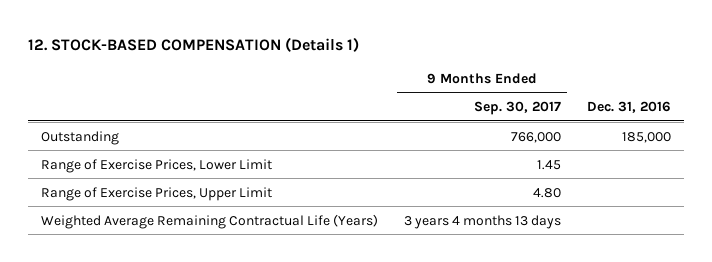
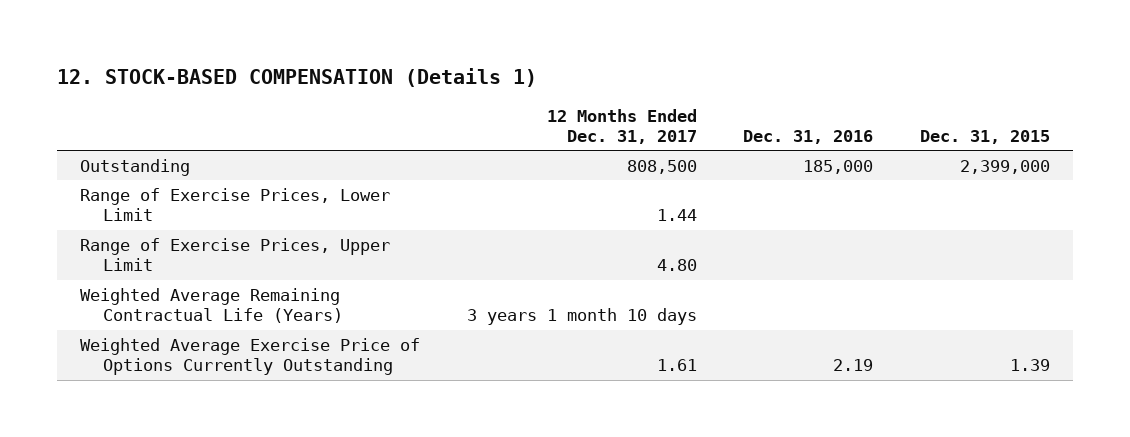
- | 9 Months Ended Sep. 30, 2017 | Dec. 31, 2016
+ | 12 Months Ended Dec. 31, 2017 | Dec. 31, 2016 | Dec. 31, 2015
+ Weighted Average Exercise Price of Options Currently Outstanding | 1.61 | 2.19 | 1.39

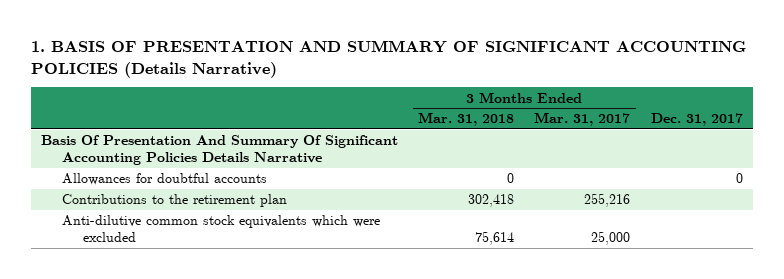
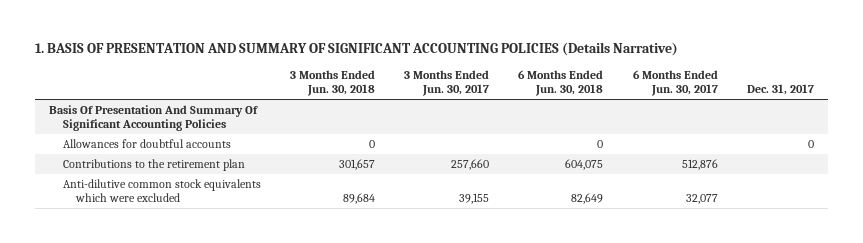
- | 3 Months Ended Mar. 31, 2018 | 3 Months Ended Mar. 31, 2017 | Dec. 31, 2017
+ | 3 Months Ended Jun. 30, 2018 | 3 Months Ended Jun. 30, 2017 | 6 Months Ended Jun. 30, 2018 | 6 Months Ended Jun. 30, 2017 | Dec. 31, 2017
- Basis Of Presentation And Summary Of Significant Accounting Policies Details Narrative
+ Basis Of Presentation And Summary Of Significant Accounting Policies

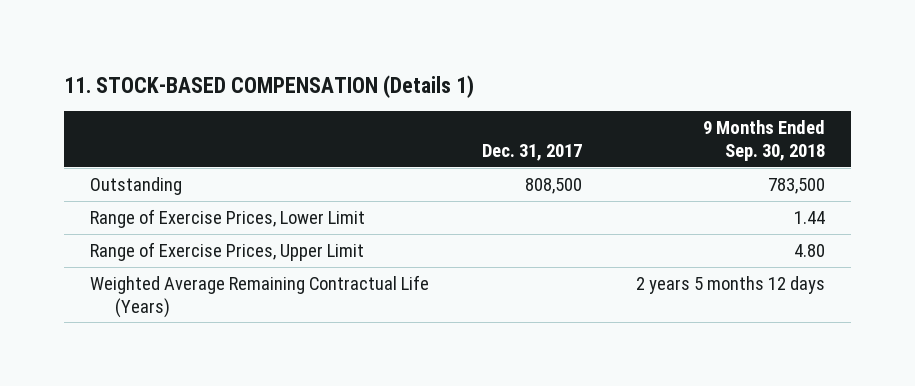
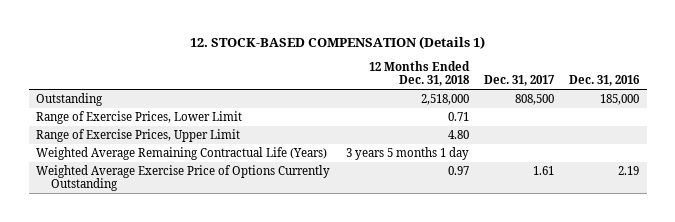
- 11. STOCK-BASED COMPENSATION (Details 1)
+ 12. STOCK-BASED COMPENSATION (Details 1)
- | Dec. 31, 2017 | 9 Months Ended Sep. 30, 2018
+ | 12 Months Ended Dec. 31, 2018 | Dec. 31, 2017 | Dec. 31, 2016
+ Weighted Average Exercise Price of Options Currently Outstanding | 0.97 | 1.61 | 2.19

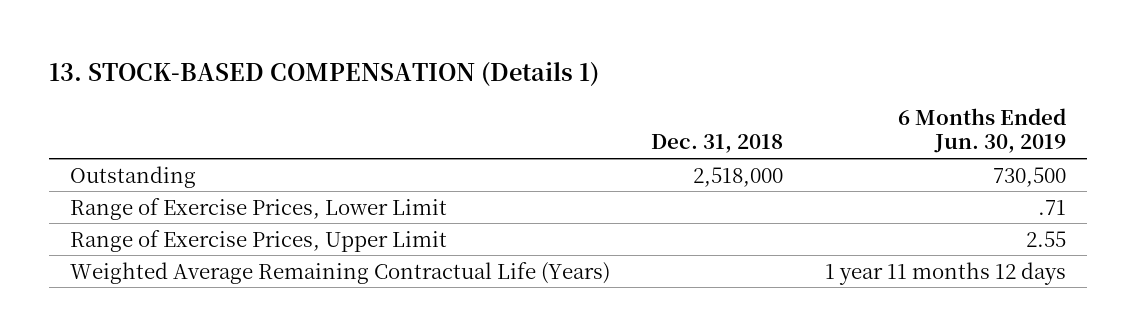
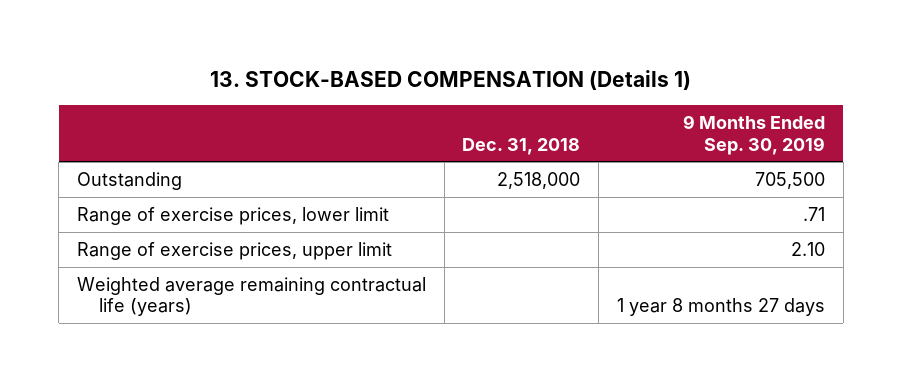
- | Dec. 31, 2018 | 6 Months Ended Jun. 30, 2019
+ | Dec. 31, 2018 | 9 Months Ended Sep. 30, 2019
- Range of Exercise Prices, Lower Limit | | .71
- Range of Exercise Prices, Upper Limit | | 2.55
- Weighted Average Remaining Contractual Life (Years) | | 1 year 11 months 12 days
+ Range of exercise prices, lower limit | | .71
+ Range of exercise prices, upper limit | | 2.10
+ Weighted average remaining contractual life (years) | | 1 year 8 months 27 days

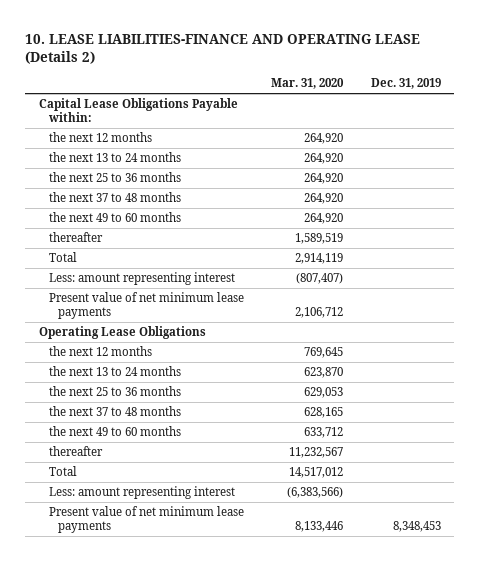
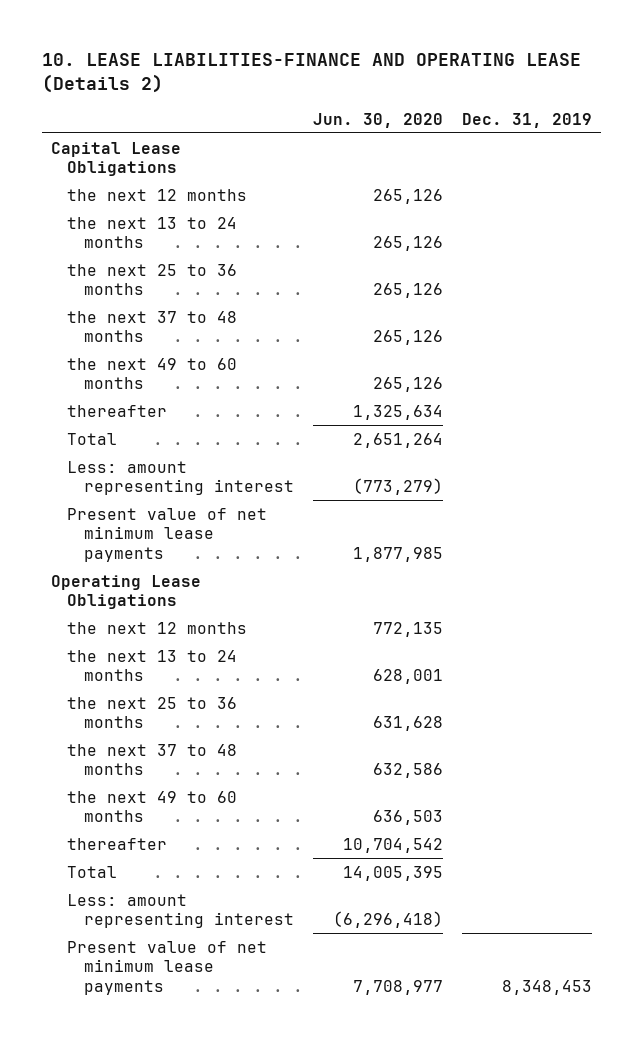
- | Mar. 31, 2020 | Dec. 31, 2019
+ | Jun. 30, 2020 | Dec. 31, 2019
- Capital Lease Obligations Payable within:
+ Capital Lease Obligations

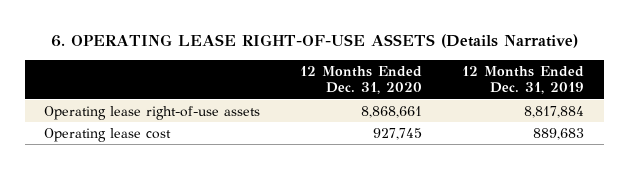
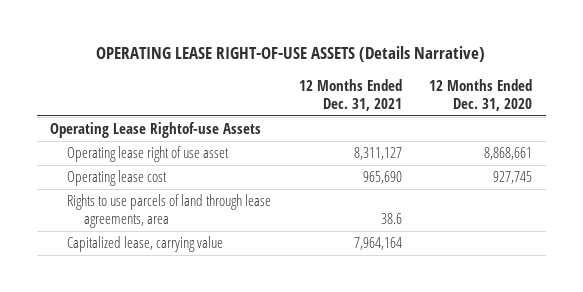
- 6. OPERATING LEASE RIGHT-OF-USE ASSETS (Details Narrative)
+ OPERATING LEASE RIGHT-OF-USE ASSETS (Details Narrative)
- | 12 Months Ended Dec. 31, 2020 | 12 Months Ended Dec. 31, 2019
+ | 12 Months Ended Dec. 31, 2021 | 12 Months Ended Dec. 31, 2020
- Operating lease right-of-use assets | 8,868,661 | 8,817,884
+ Operating Lease Rightof-use Assets
+ Operating lease right of use asset | 8,311,127 | 8,868,661
+ Rights to use parcels of land through lease agreements, area | 38.6 |
+ Capitalized lease, carrying value | 7,964,164 |

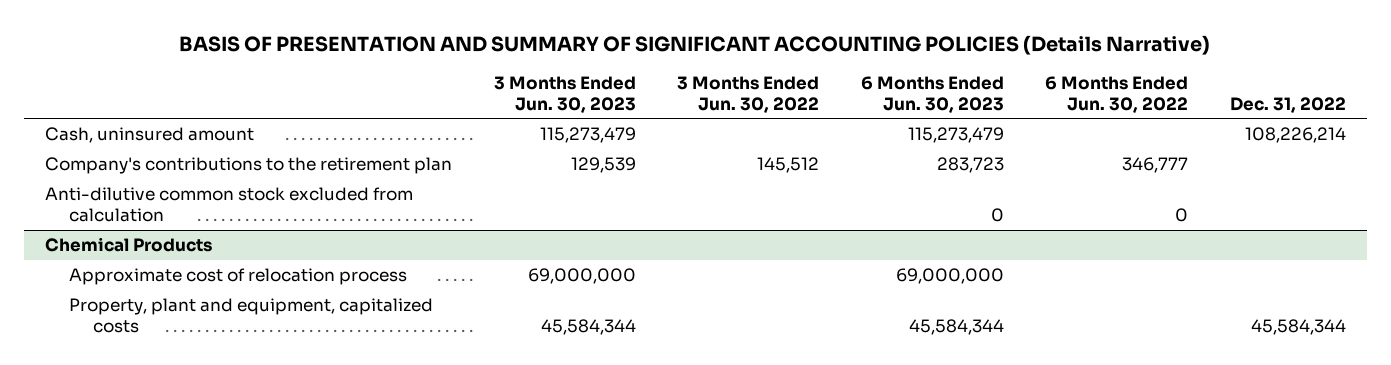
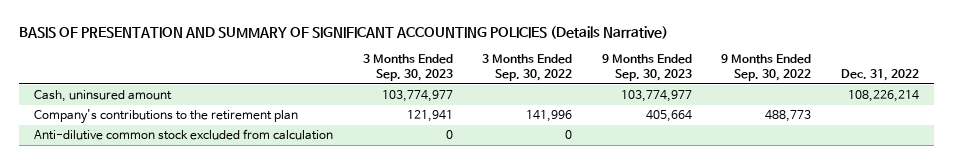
- | 3 Months Ended Jun. 30, 2023 | 3 Months Ended Jun. 30, 2022 | 6 Months Ended Jun. 30, 2023 | 6 Months Ended Jun. 30, 2022 | Dec. 31, 2022
+ | 3 Months Ended Sep. 30, 2023 | 3 Months Ended Sep. 30, 2022 | 9 Months Ended Sep. 30, 2023 | 9 Months Ended Sep. 30, 2022 | Dec. 31, 2022
- Chemical Products
- Approximate cost of relocation process | 69,000,000 | | 69,000,000 | |
- Property, plant and equipment, capitalized costs | 45,584,344 | | 45,584,344 | | 45,584,344

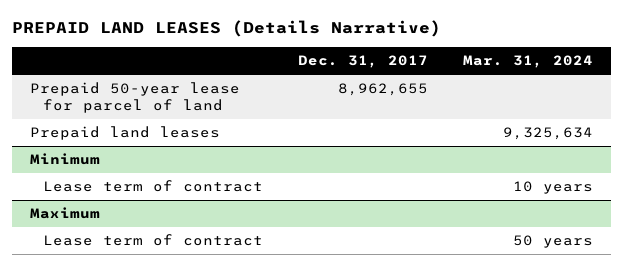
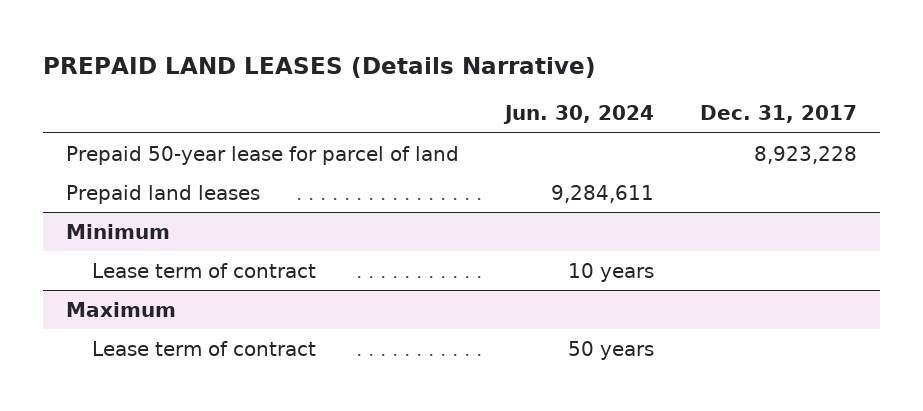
- | Dec. 31, 2017 | Mar. 31, 2024
+ | Jun. 30, 2024 | Dec. 31, 2017
- Prepaid 50-year lease for parcel of land | 8,962,655 |
+ Prepaid 50-year lease for parcel of land | | 8,923,228

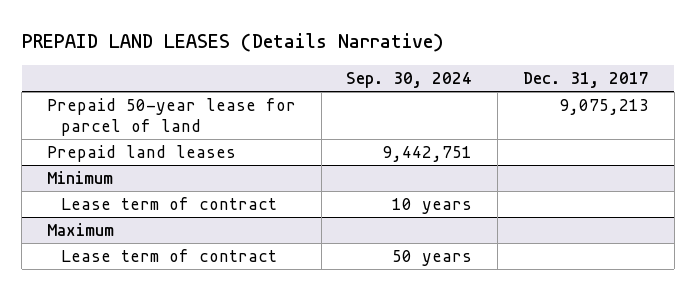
- | Jun. 30, 2024 | Dec. 31, 2017
+ | Sep. 30, 2024 | Dec. 31, 2017
- Prepaid 50-year lease for parcel of land | | 8,923,228
+ Prepaid 50-year lease for parcel of land | | 9,075,213

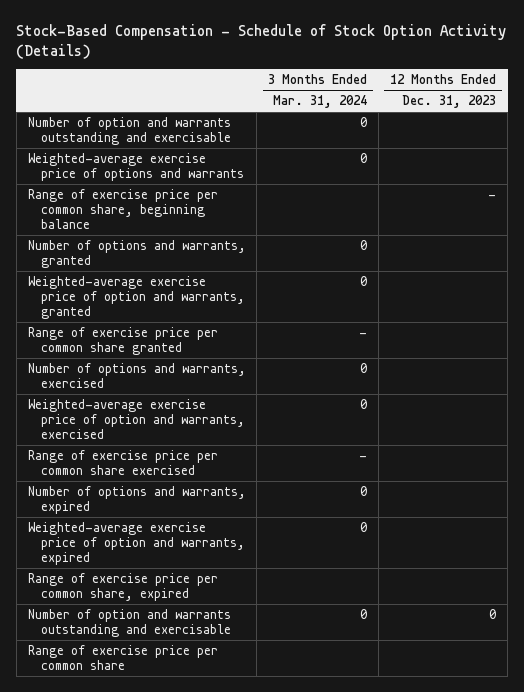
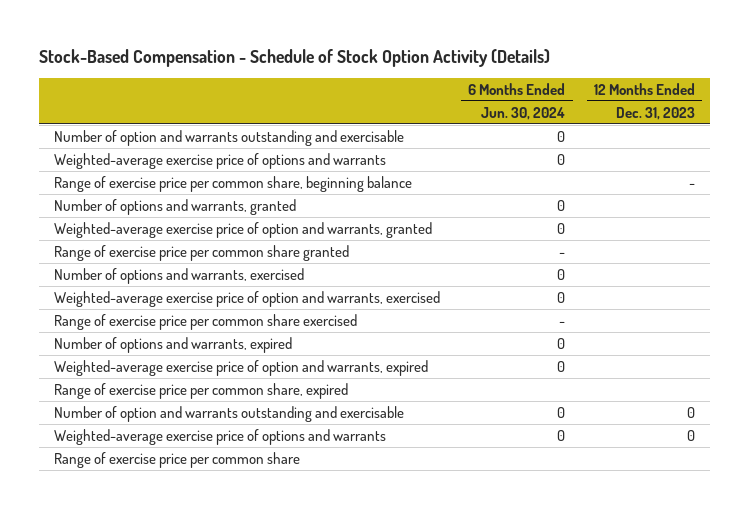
- | 3 Months Ended Mar. 31, 2024 | 12 Months Ended Dec. 31, 2023
+ | 6 Months Ended Jun. 30, 2024 | 12 Months Ended Dec. 31, 2023
+ Weighted-average exercise price of options and warrants | 0 | 0

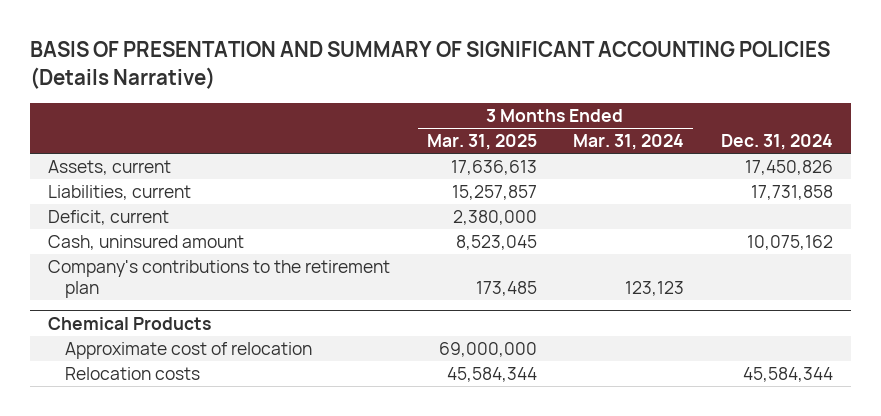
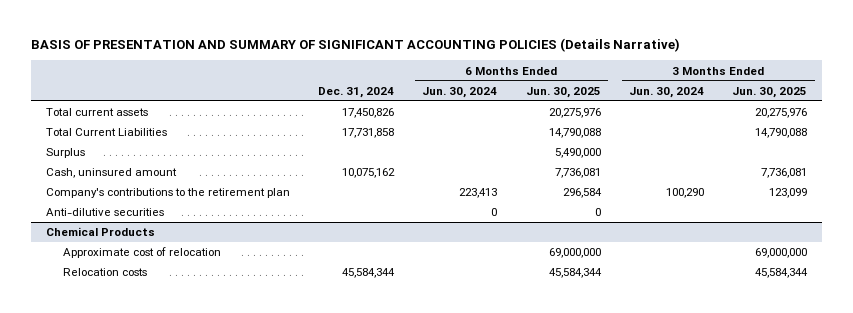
- | 3 Months Ended Mar. 31, 2025 | 3 Months Ended Mar. 31, 2024 | Dec. 31, 2024
+ | Dec. 31, 2024 | 6 Months Ended Jun. 30, 2024 | 6 Months Ended Jun. 30, 2025 | 3 Months Ended Jun. 30, 2024 | 3 Months Ended Jun. 30, 2025
- Assets, current | 17,636,613 | | 17,450,826
- Liabilities, current | 15,257,857 | | 17,731,858
- Deficit, current | 2,380,000 | |
+ Total current assets | 17,450,826 | | 20,275,976 | | 20,275,976
+ Total Current Liabilities | 17,731,858 | | 14,790,088 | | 14,790,088
+ Surplus | | | 5,490,000 | |
+ Anti-dilutive securities | | 0 | 0 | |

